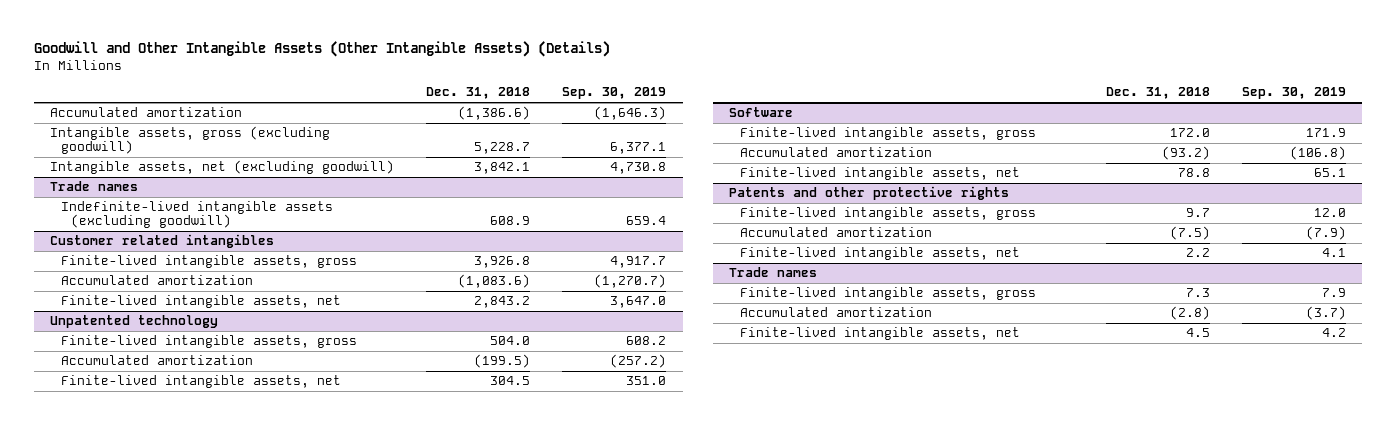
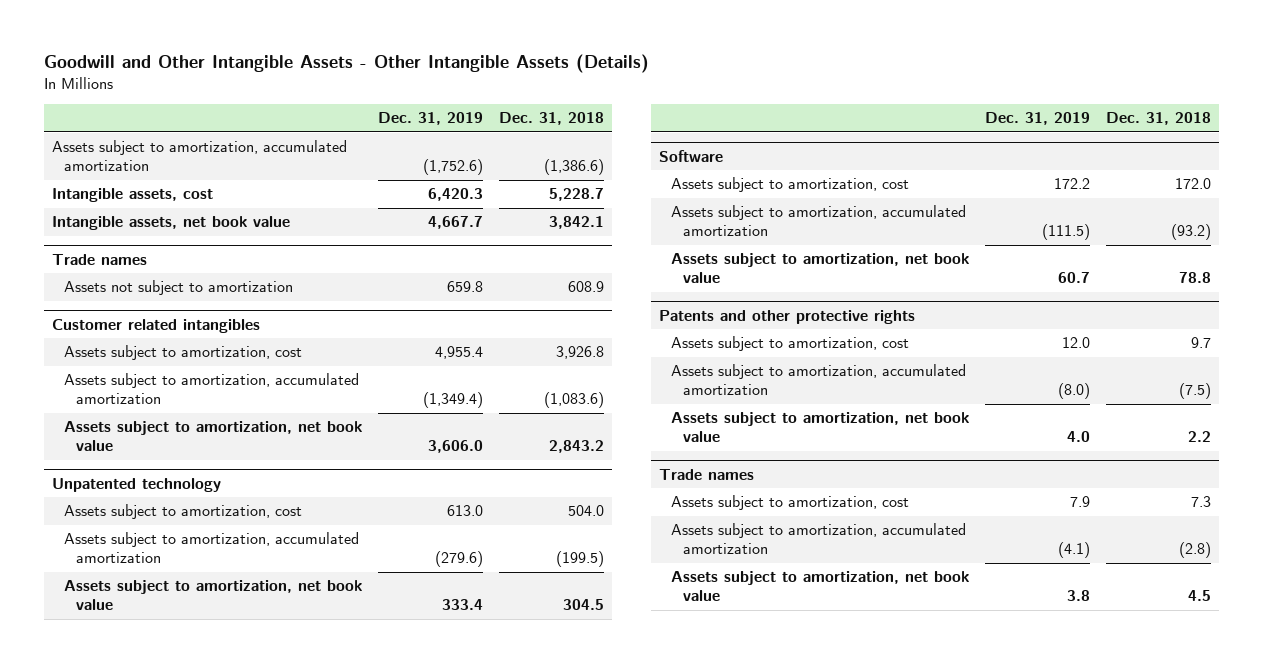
- Goodwill and Other Intangible Assets (Other Intangible Assets) (Details)
+ Goodwill and Other Intangible Assets - Other Intangible Assets (Details)
- | Dec. 31, 2018 | Sep. 30, 2019
+ | Dec. 31, 2019 | Dec. 31, 2018
- Accumulated amortization | (1,386.6) | (1,646.3)
- Intangible assets, gross (excluding goodwill) | 5,228.7 | 6,377.1
- Intangible assets, net (excluding goodwill) | 3,842.1 | 4,730.8
+ Assets subject to amortization, accumulated amortization | (1,752.6) | (1,386.6)
+ Intangible assets, cost | 6,420.3 | 5,228.7
+ Intangible assets, net book value | 4,667.7 | 3,842.1
@ Trade names
- Indefinite-lived intangible assets (excluding goodwill) | 608.9 | 659.4
+ Assets not subject to amortization | 659.8 | 608.9
@ Customer related intangibles
- Finite-lived intangible assets, gross | 3,926.8 | 4,917.7
- Accumulated amortization | (1,083.6) | (1,270.7)
- Finite-lived intangible assets, net | 2,843.2 | 3,647.0
+ Assets subject to amortization, cost | 4,955.4 | 3,926.8
+ Assets subject to amortization, accumulated amortization | (1,349.4) | (1,083.6)
+ Assets subject to amortization, net book value | 3,606.0 | 2,843.2
@ Unpatented technology
- Finite-lived intangible assets, gross | 504.0 | 608.2
- Accumulated amortization | (199.5) | (257.2)
- Finite-lived intangible assets, net | 304.5 | 351.0
+ Assets subject to amortization, cost | 613.0 | 504.0
+ Assets subject to amortization, accumulated amortization | (279.6) | (199.5)
+ Assets subject to amortization, net book value | 333.4 | 304.5
@ Software
- Finite-lived intangible assets, gross | 172.0 | 171.9
- Accumulated amortization | (93.2) | (106.8)
- Finite-lived intangible assets, net | 78.8 | 65.1
+ Assets subject to amortization, cost | 172.2 | 172.0
+ Assets subject to amortization, accumulated amortization | (111.5) | (93.2)
+ Assets subject to amortization, net book value | 60.7 | 78.8
@ Patents and other protective rights
- Finite-lived intangible assets, gross | 9.7 | 12.0
- Accumulated amortization | (7.5) | (7.9)
- Finite-lived intangible assets, net | 2.2 | 4.1
+ Assets subject to amortization, cost | 12.0 | 9.7
+ Assets subject to amortization, accumulated amortization | (8.0) | (7.5)
+ Assets subject to amortization, net book value | 4.0 | 2.2
@ Trade names
- Finite-lived intangible assets, gross | 7.3 | 7.9
- Accumulated amortization | (2.8) | (3.7)
- Finite-lived intangible assets, net | 4.5 | 4.2
+ Assets subject to amortization, cost | 7.9 | 7.3
+ Assets subject to amortization, accumulated amortization | (4.1) | (2.8)
+ Assets subject to amortization, net book value | 3.8 | 4.5

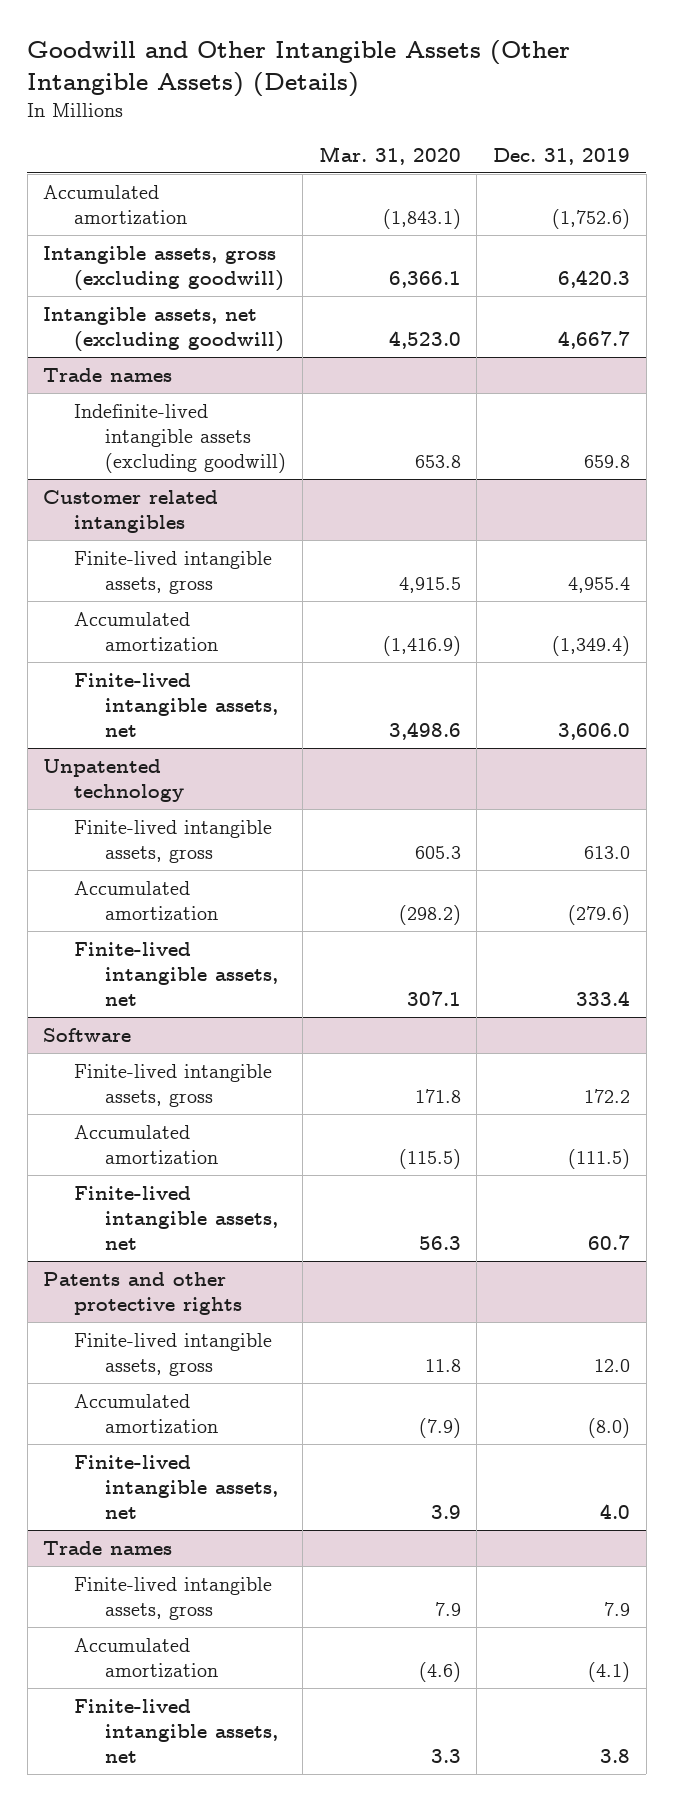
- Goodwill and Other Intangible Assets - Other Intangible Assets (Details)
+ Goodwill and Other Intangible Assets (Other Intangible Assets) (Details)
- | Dec. 31, 2019 | Dec. 31, 2018
+ | Mar. 31, 2020 | Dec. 31, 2019
- Assets subject to amortization, accumulated amortization | (1,752.6) | (1,386.6)
- Intangible assets, cost | 6,420.3 | 5,228.7
- Intangible assets, net book value | 4,667.7 | 3,842.1
+ Accumulated amortization | (1,843.1) | (1,752.6)
+ Intangible assets, gross (excluding goodwill) | 6,366.1 | 6,420.3
+ Intangible assets, net (excluding goodwill) | 4,523.0 | 4,667.7
@ Trade names
- Assets not subject to amortization | 659.8 | 608.9
+ Indefinite-lived intangible assets (excluding goodwill) | 653.8 | 659.8
@ Customer related intangibles
- Assets subject to amortization, cost | 4,955.4 | 3,926.8
- Assets subject to amortization, accumulated amortization | (1,349.4) | (1,083.6)
- Assets subject to amortization, net book value | 3,606.0 | 2,843.2
+ Finite-lived intangible assets, gross | 4,915.5 | 4,955.4
+ Accumulated amortization | (1,416.9) | (1,349.4)
+ Finite-lived intangible assets, net | 3,498.6 | 3,606.0
@ Unpatented technology
- Assets subject to amortization, cost | 613.0 | 504.0
- Assets subject to amortization, accumulated amortization | (279.6) | (199.5)
- Assets subject to amortization, net book value | 333.4 | 304.5
+ Finite-lived intangible assets, gross | 605.3 | 613.0
+ Accumulated amortization | (298.2) | (279.6)
+ Finite-lived intangible assets, net | 307.1 | 333.4
@ Software
- Assets subject to amortization, cost | 172.2 | 172.0
- Assets subject to amortization, accumulated amortization | (111.5) | (93.2)
- Assets subject to amortization, net book value | 60.7 | 78.8
+ Finite-lived intangible assets, gross | 171.8 | 172.2
+ Accumulated amortization | (115.5) | (111.5)
+ Finite-lived intangible assets, net | 56.3 | 60.7
@ Patents and other protective rights
- Assets subject to amortization, cost | 12.0 | 9.7
- Assets subject to amortization, accumulated amortization | (8.0) | (7.5)
- Assets subject to amortization, net book value | 4.0 | 2.2
+ Finite-lived intangible assets, gross | 11.8 | 12.0
+ Accumulated amortization | (7.9) | (8.0)
+ Finite-lived intangible assets, net | 3.9 | 4.0
@ Trade names
- Assets subject to amortization, cost | 7.9 | 7.3
- Assets subject to amortization, accumulated amortization | (4.1) | (2.8)
- Assets subject to amortization, net book value | 3.8 | 4.5
+ Finite-lived intangible assets, gross | 7.9 | 7.9
+ Accumulated amortization | (4.6) | (4.1)
+ Finite-lived intangible assets, net | 3.3 | 3.8

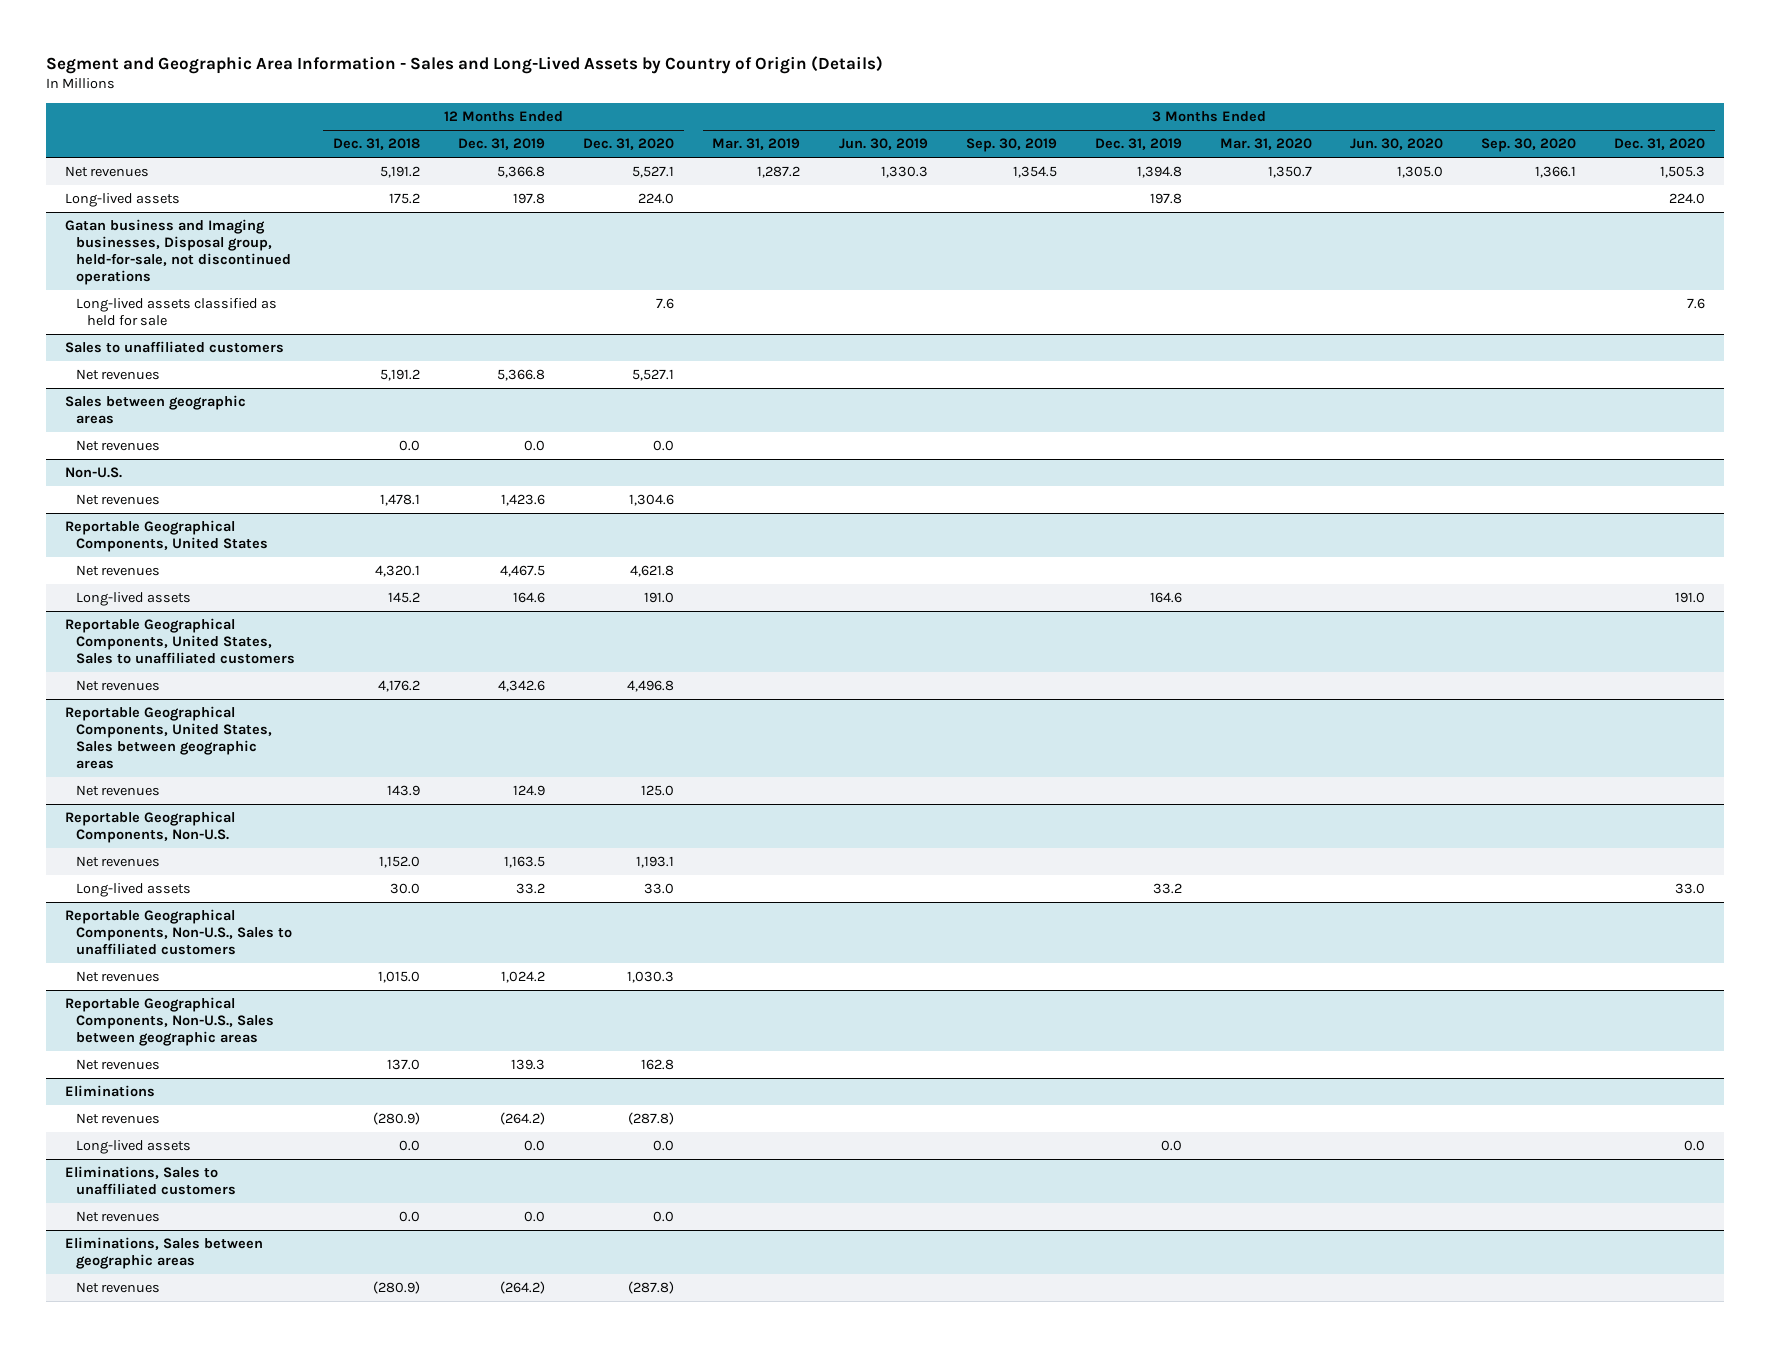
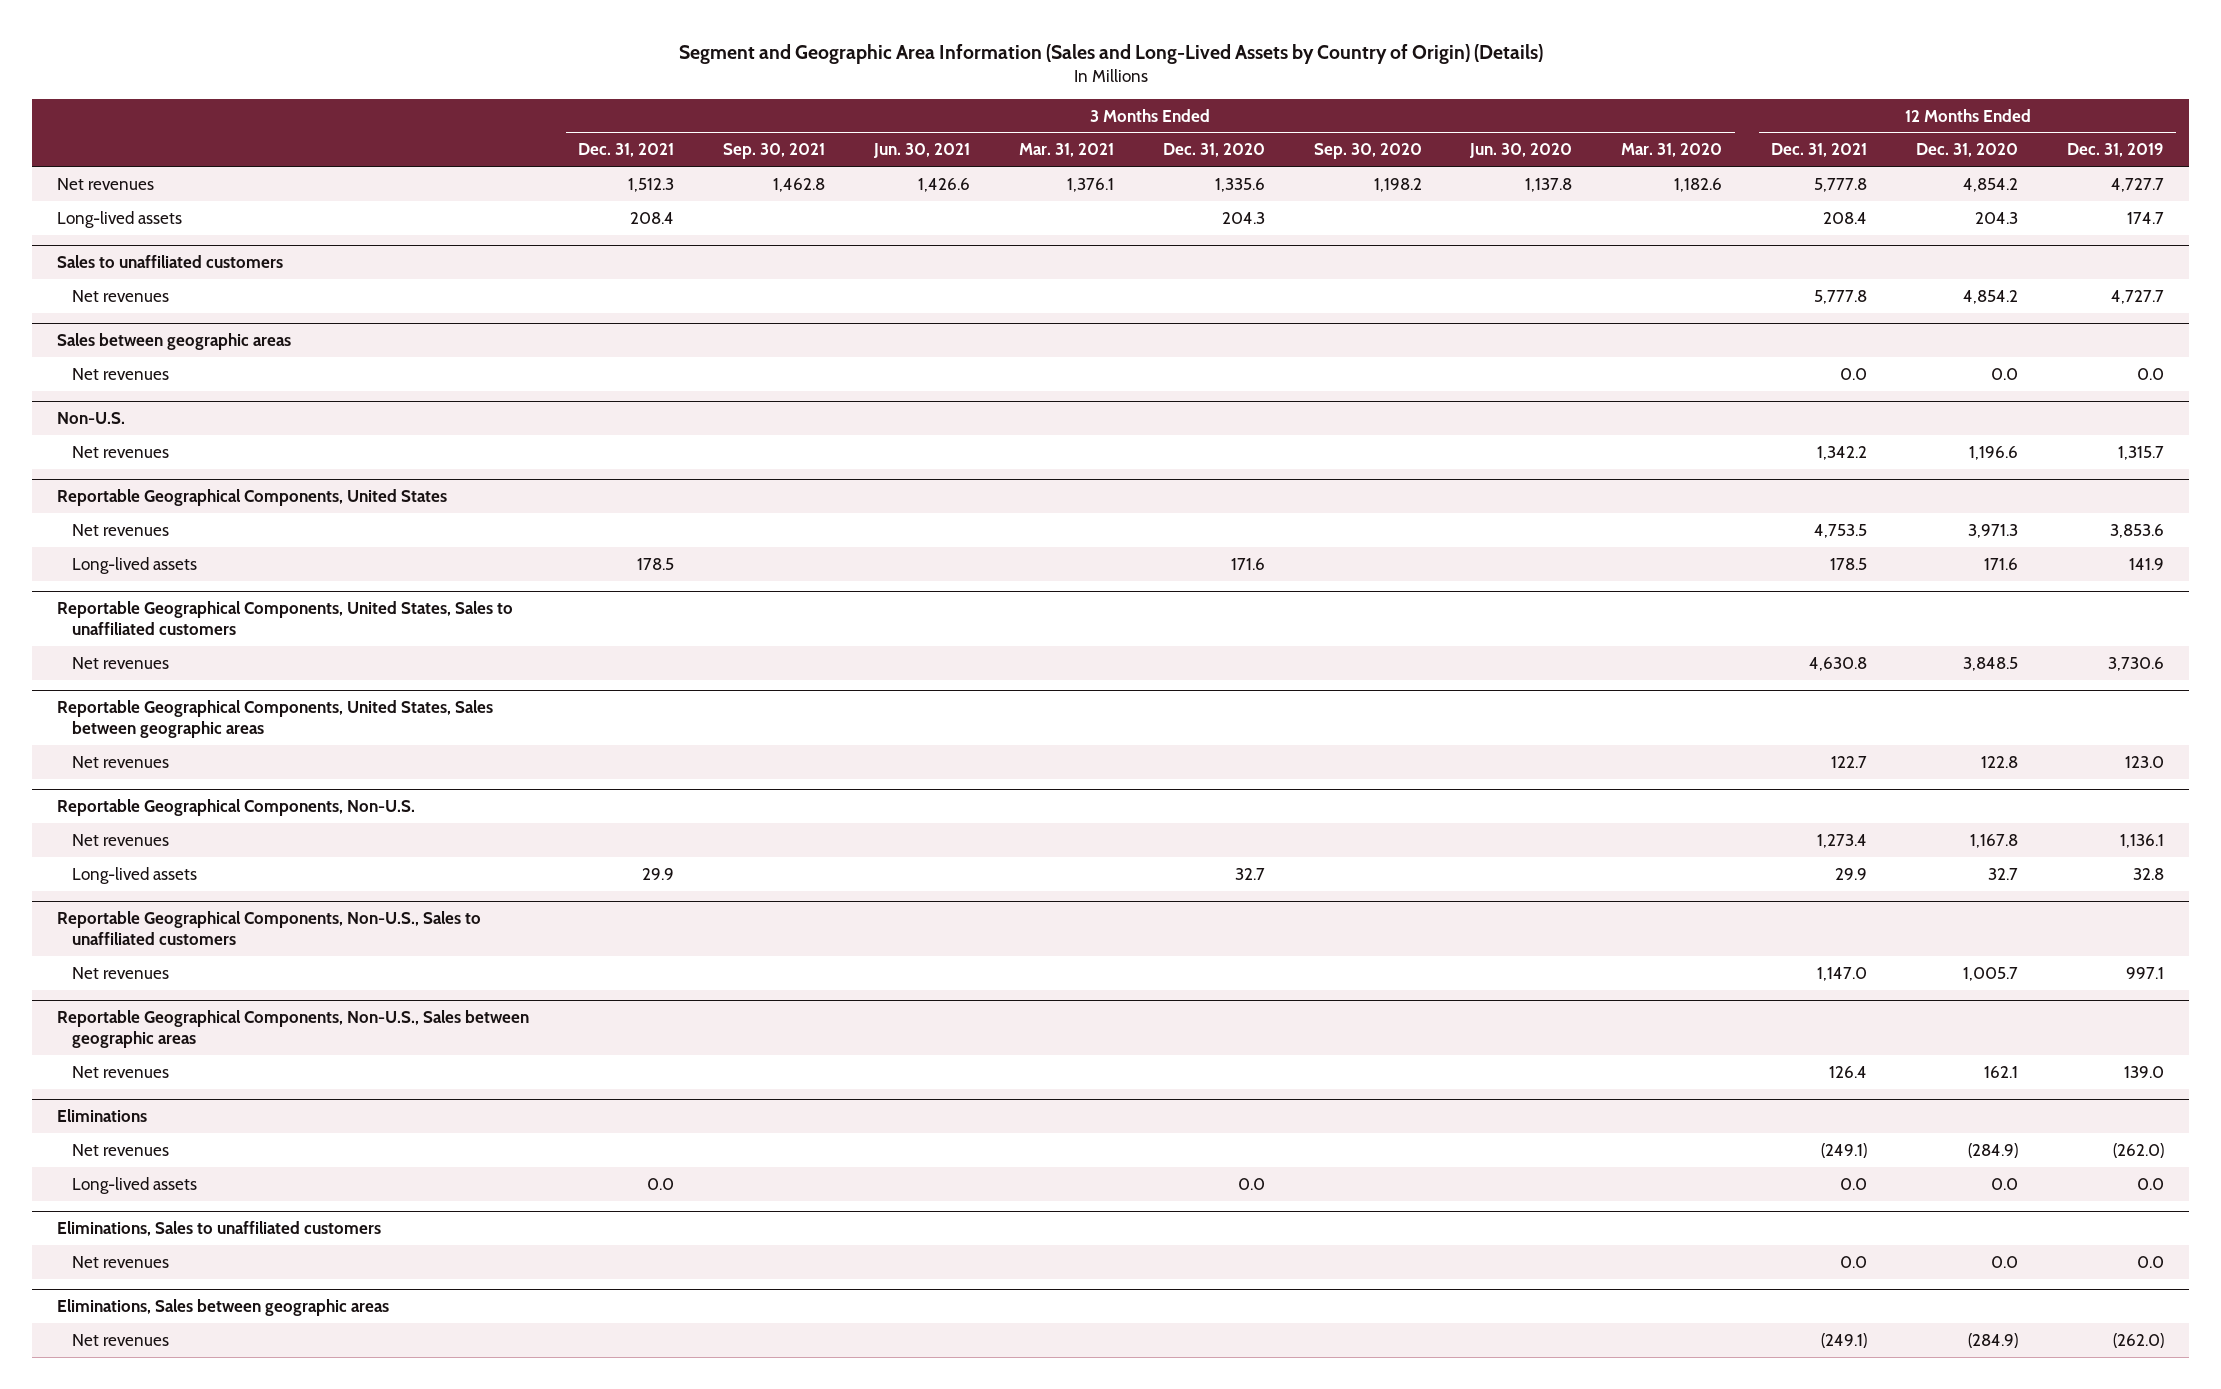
- Segment and Geographic Area Information - Sales and Long-Lived Assets by Country of Origin (Details)
+ Segment and Geographic Area Information (Sales and Long-Lived Assets by Country of Origin) (Details)
- | 12 Months Ended Dec. 31, 2018 | 12 Months Ended Dec. 31, 2019 | 12 Months Ended Dec. 31, 2020 | 3 Months Ended Mar. 31, 2019 | 3 Months Ended Jun. 30, 2019 | 3 Months Ended Sep. 30, 2019 | 3 Months Ended Dec. 31, 2019 | 3 Months Ended Mar. 31, 2020 | 3 Months Ended Jun. 30, 2020 | 3 Months Ended Sep. 30, 2020 | 3 Months Ended Dec. 31, 2020
+ | 3 Months Ended Dec. 31, 2021 | 3 Months Ended Sep. 30, 2021 | 3 Months Ended Jun. 30, 2021 | 3 Months Ended Mar. 31, 2021 | 3 Months Ended Dec. 31, 2020 | 3 Months Ended Sep. 30, 2020 | 3 Months Ended Jun. 30, 2020 | 3 Months Ended Mar. 31, 2020 | 12 Months Ended Dec. 31, 2021 | 12 Months Ended Dec. 31, 2020 | 12 Months Ended Dec. 31, 2019
- Net revenues | 5,191.2 | 5,366.8 | 5,527.1 | 1,287.2 | 1,330.3 | 1,354.5 | 1,394.8 | 1,350.7 | 1,305.0 | 1,366.1 | 1,505.3
- Long-lived assets | 175.2 | 197.8 | 224.0 | | | | 197.8 | | | | 224.0
- Gatan business and Imaging businesses, Disposal group, held-for-sale, not discontinued operations
- Long-lived assets classified as held for sale | | | 7.6 | | | | | | | | 7.6
+ Net revenues | 1,512.3 | 1,462.8 | 1,426.6 | 1,376.1 | 1,335.6 | 1,198.2 | 1,137.8 | 1,182.6 | 5,777.8 | 4,854.2 | 4,727.7
+ Long-lived assets | 208.4 | | | | 204.3 | | | | 208.4 | 204.3 | 174.7
@ Sales to unaffiliated customers
- Net revenues | 5,191.2 | 5,366.8 | 5,527.1 | | | | | | | |
+ Net revenues | | | | | | | | | 5,777.8 | 4,854.2 | 4,727.7
@ Non-U.S.
- Net revenues | 1,478.1 | 1,423.6 | 1,304.6 | | | | | | | |
+ Net revenues | | | | | | | | | 1,342.2 | 1,196.6 | 1,315.7
@ Reportable Geographical Components, United States
- Net revenues | 4,320.1 | 4,467.5 | 4,621.8 | | | | | | | |
- Long-lived assets | 145.2 | 164.6 | 191.0 | | | | 164.6 | | | | 191.0
+ Net revenues | | | | | | | | | 4,753.5 | 3,971.3 | 3,853.6
+ Long-lived assets | 178.5 | | | | 171.6 | | | | 178.5 | 171.6 | 141.9
@ Reportable Geographical Components, United States, Sales to unaffiliated customers
- Net revenues | 4,176.2 | 4,342.6 | 4,496.8 | | | | | | | |
+ Net revenues | | | | | | | | | 4,630.8 | 3,848.5 | 3,730.6
@ Reportable Geographical Components, United States, Sales between geographic areas
- Net revenues | 143.9 | 124.9 | 125.0 | | | | | | | |
+ Net revenues | | | | | | | | | 122.7 | 122.8 | 123.0
@ Reportable Geographical Components, Non-U.S.
- Net revenues | 1,152.0 | 1,163.5 | 1,193.1 | | | | | | | |
- Long-lived assets | 30.0 | 33.2 | 33.0 | | | | 33.2 | | | | 33.0
+ Net revenues | | | | | | | | | 1,273.4 | 1,167.8 | 1,136.1
+ Long-lived assets | 29.9 | | | | 32.7 | | | | 29.9 | 32.7 | 32.8
@ Reportable Geographical Components, Non-U.S., Sales to unaffiliated customers
- Net revenues | 1,015.0 | 1,024.2 | 1,030.3 | | | | | | | |
+ Net revenues | | | | | | | | | 1,147.0 | 1,005.7 | 997.1
@ Reportable Geographical Components, Non-U.S., Sales between geographic areas
- Net revenues | 137.0 | 139.3 | 162.8 | | | | | | | |
+ Net revenues | | | | | | | | | 126.4 | 162.1 | 139.0
@ Eliminations
- Net revenues | (280.9) | (264.2) | (287.8) | | | | | | | |
+ Net revenues | | | | | | | | | (249.1) | (284.9) | (262.0)
@ Eliminations, Sales between geographic areas
- Net revenues | (280.9) | (264.2) | (287.8) | | | | | | | |
+ Net revenues | | | | | | | | | (249.1) | (284.9) | (262.0)

